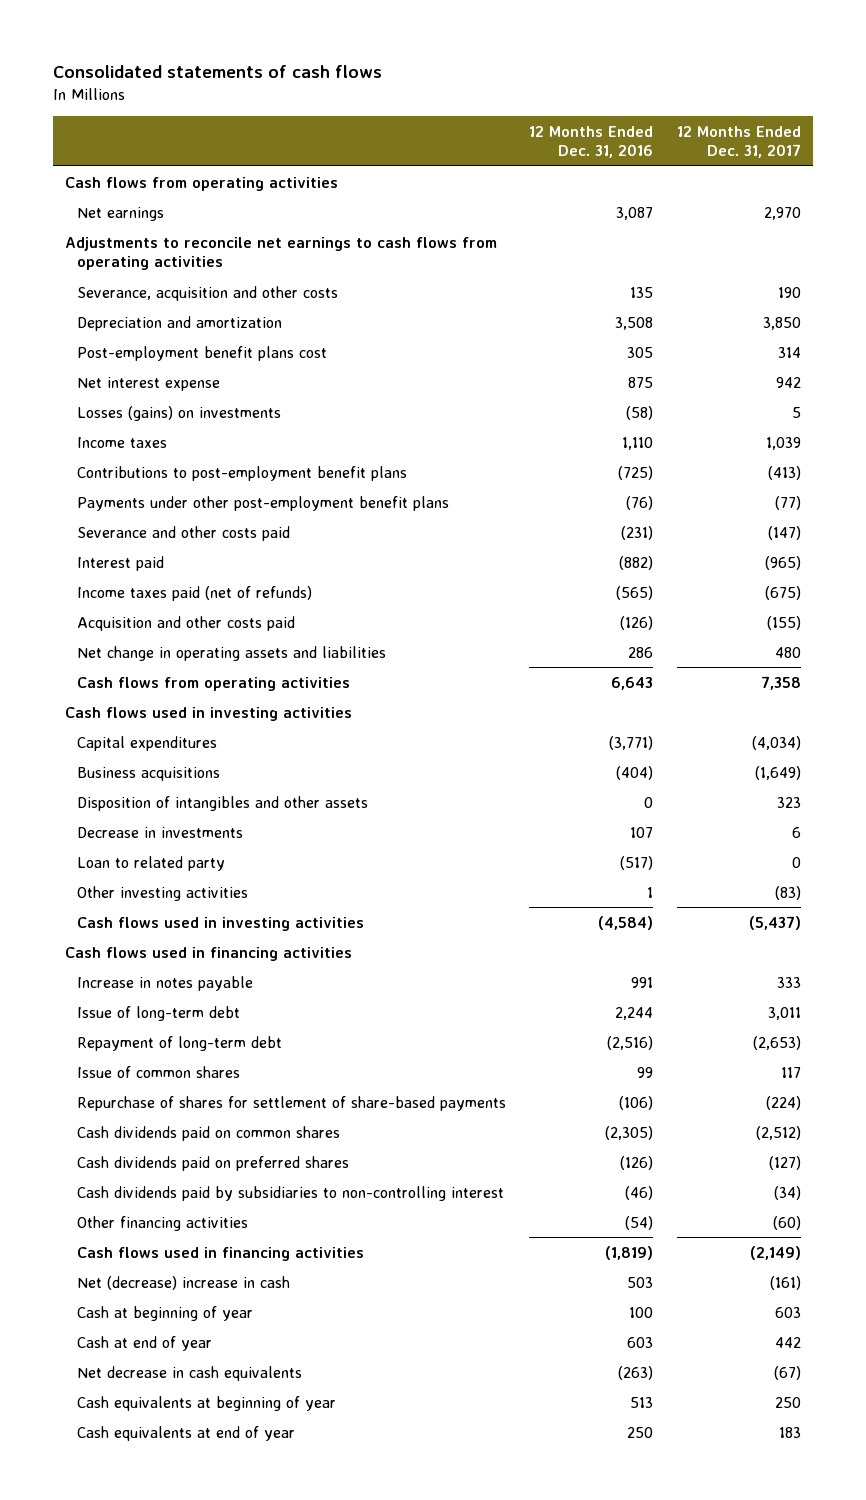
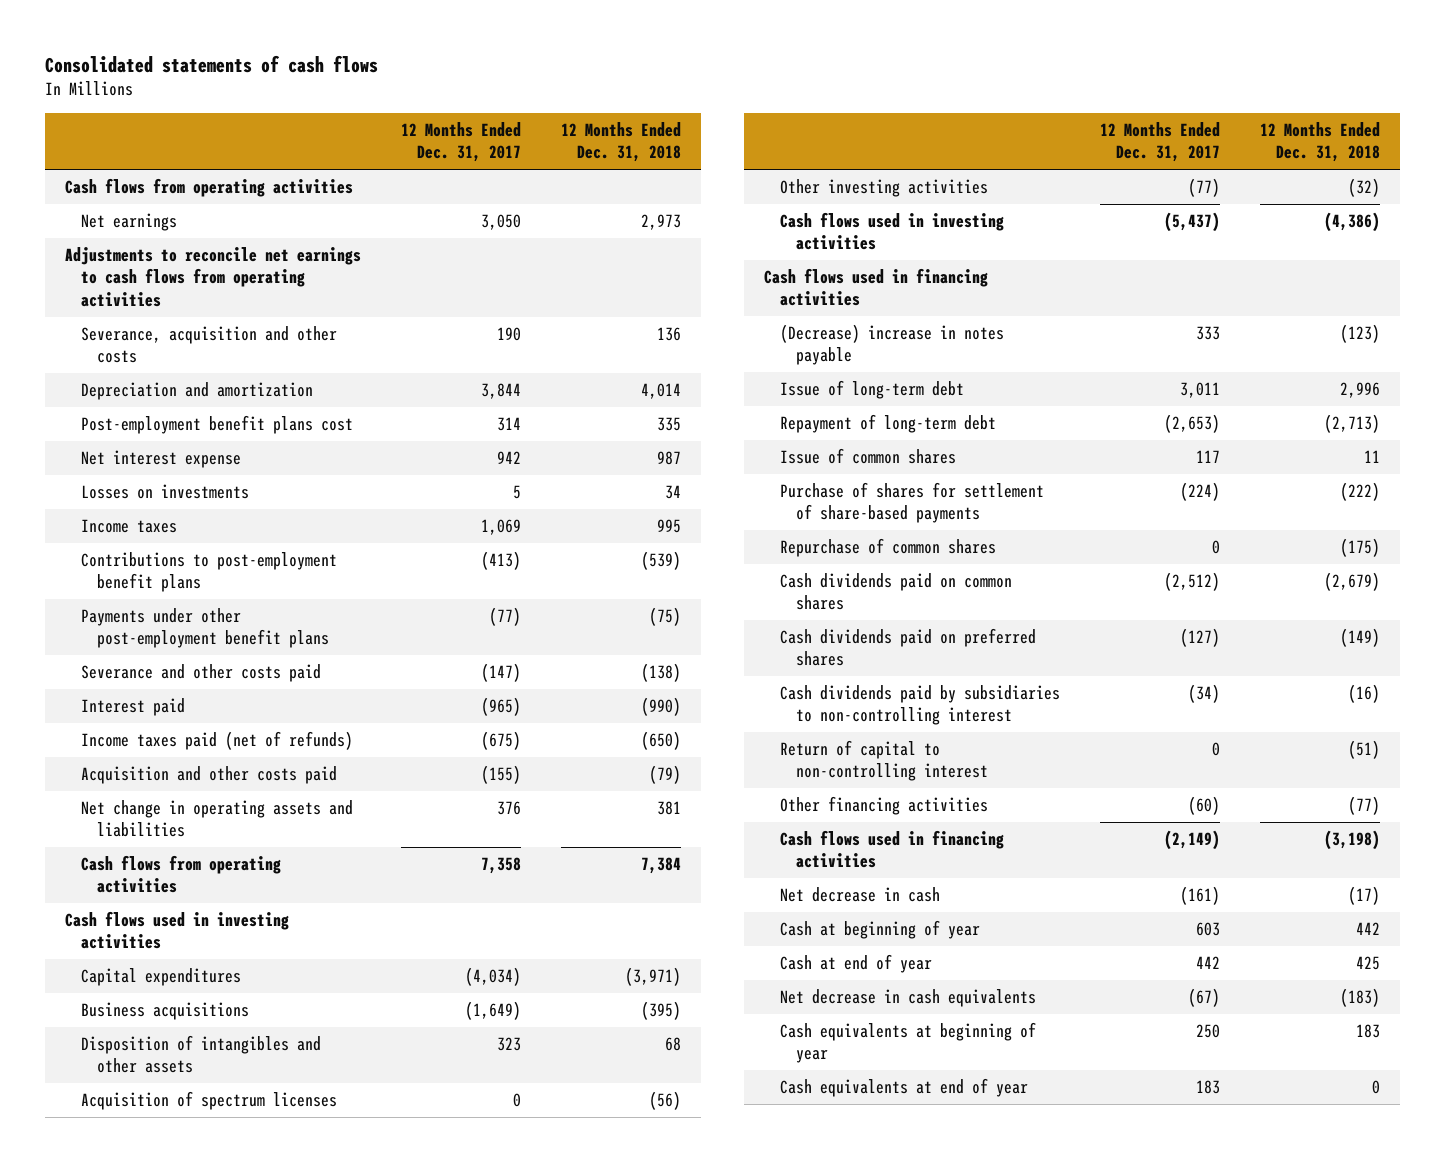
- | 12 Months Ended Dec. 31, 2016 | 12 Months Ended Dec. 31, 2017
+ | 12 Months Ended Dec. 31, 2017 | 12 Months Ended Dec. 31, 2018
- Net earnings | 3,087 | 2,970
+ Net earnings | 3,050 | 2,973
- Depreciation and amortization | 3,508 | 3,850
+ Depreciation and amortization | 3,844 | 4,014
- Losses (gains) on investments | (58) | 5
- Income taxes | 1,110 | 1,039
+ Losses on investments | 5 | 34
+ Income taxes | 1,069 | 995
- Net change in operating assets and liabilities | 286 | 480
+ Net change in operating assets and liabilities | 376 | 381
- Decrease in investments | 107 | 6
- Loan to related party | (517) | 0
- Other investing activities | 1 | (83)
+ Acquisition of spectrum licenses | 0 | (56)
+ Other investing activities | (77) | (32)
- Increase in notes payable | 991 | 333
+ (Decrease) increase in notes payable | 333 | (123)
- Repurchase of shares for settlement of share-based payments | (106) | (224)
+ Purchase of shares for settlement of share-based payments | (224) | (222)
+ Repurchase of common shares | 0 | (175)
+ Return of capital to non-controlling interest | 0 | (51)
- Net (decrease) increase in cash | 503 | (161)
+ Net decrease in cash | (161) | (17)

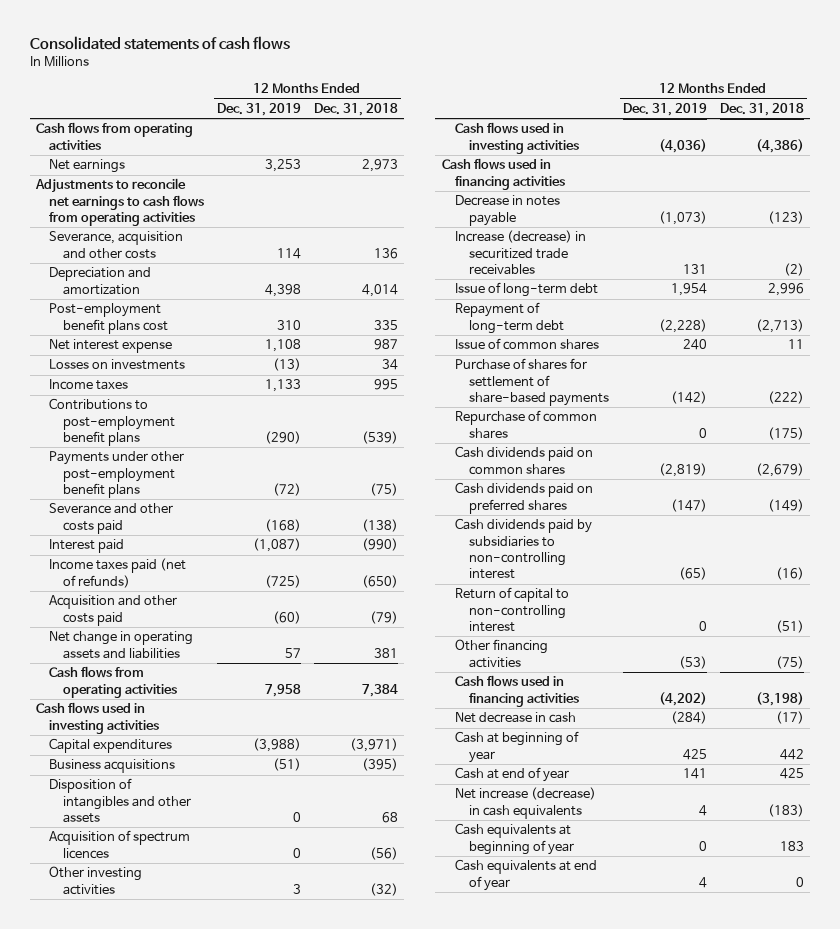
- | 12 Months Ended Dec. 31, 2017 | 12 Months Ended Dec. 31, 2018
+ | 12 Months Ended Dec. 31, 2019 | 12 Months Ended Dec. 31, 2018
- Acquisition of spectrum licenses | 0 | (56)
+ Acquisition of spectrum licences | 0 | (56)
- (Decrease) increase in notes payable | 333 | (123)
+ Decrease in notes payable | (1,073) | (123)
+ Increase (decrease) in securitized trade receivables | 131 | (2)
- Other financing activities | (60) | (77)
+ Other financing activities | (53) | (75)
- Net decrease in cash equivalents | (67) | (183)
+ Net increase (decrease) in cash equivalents | 4 | (183)

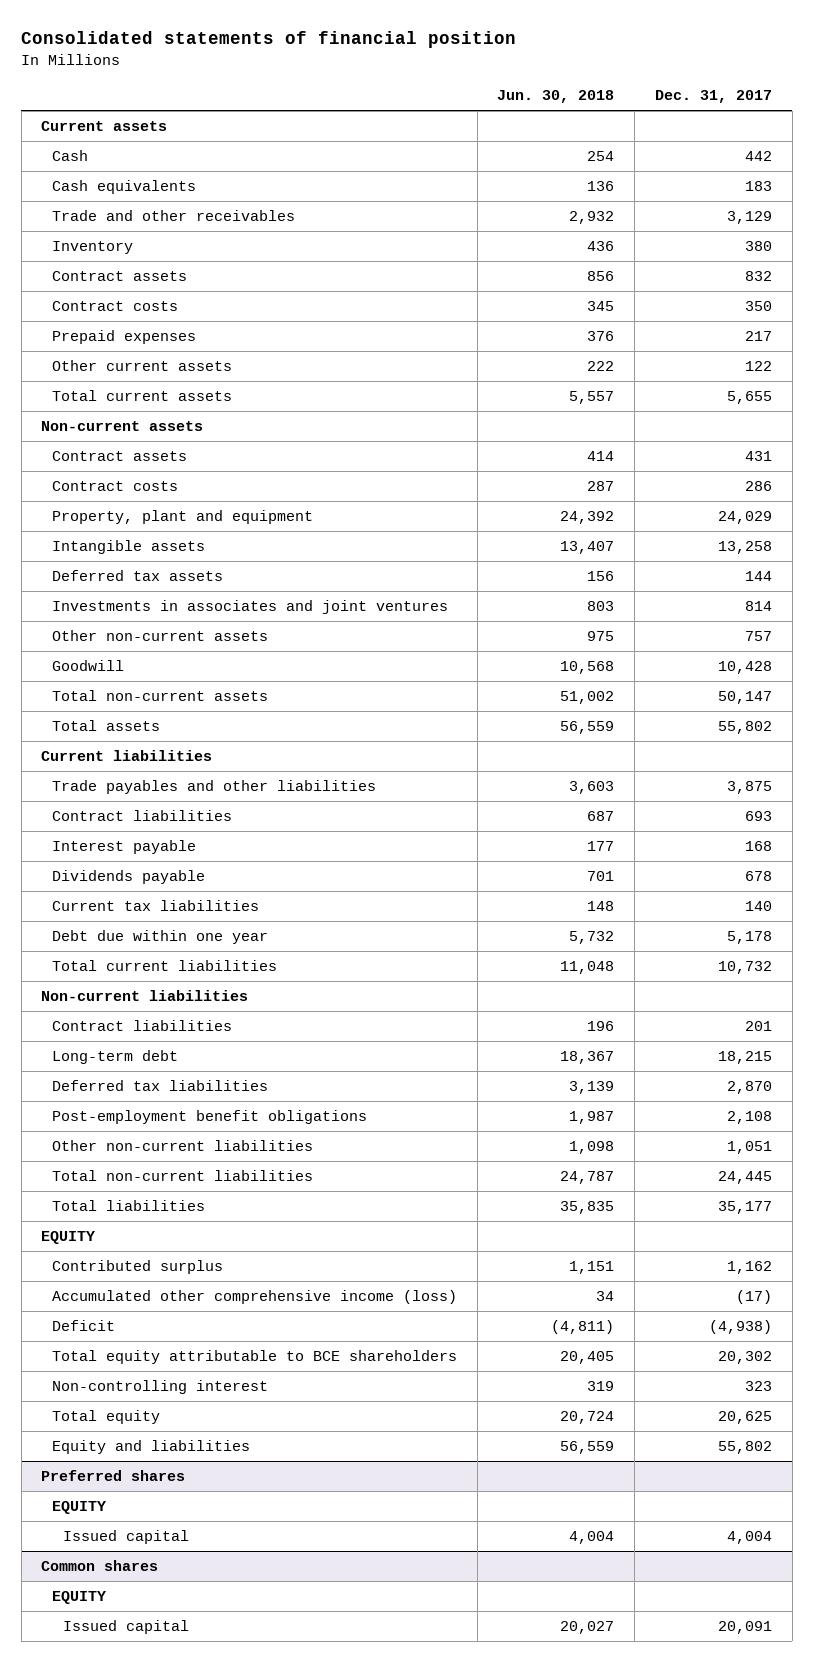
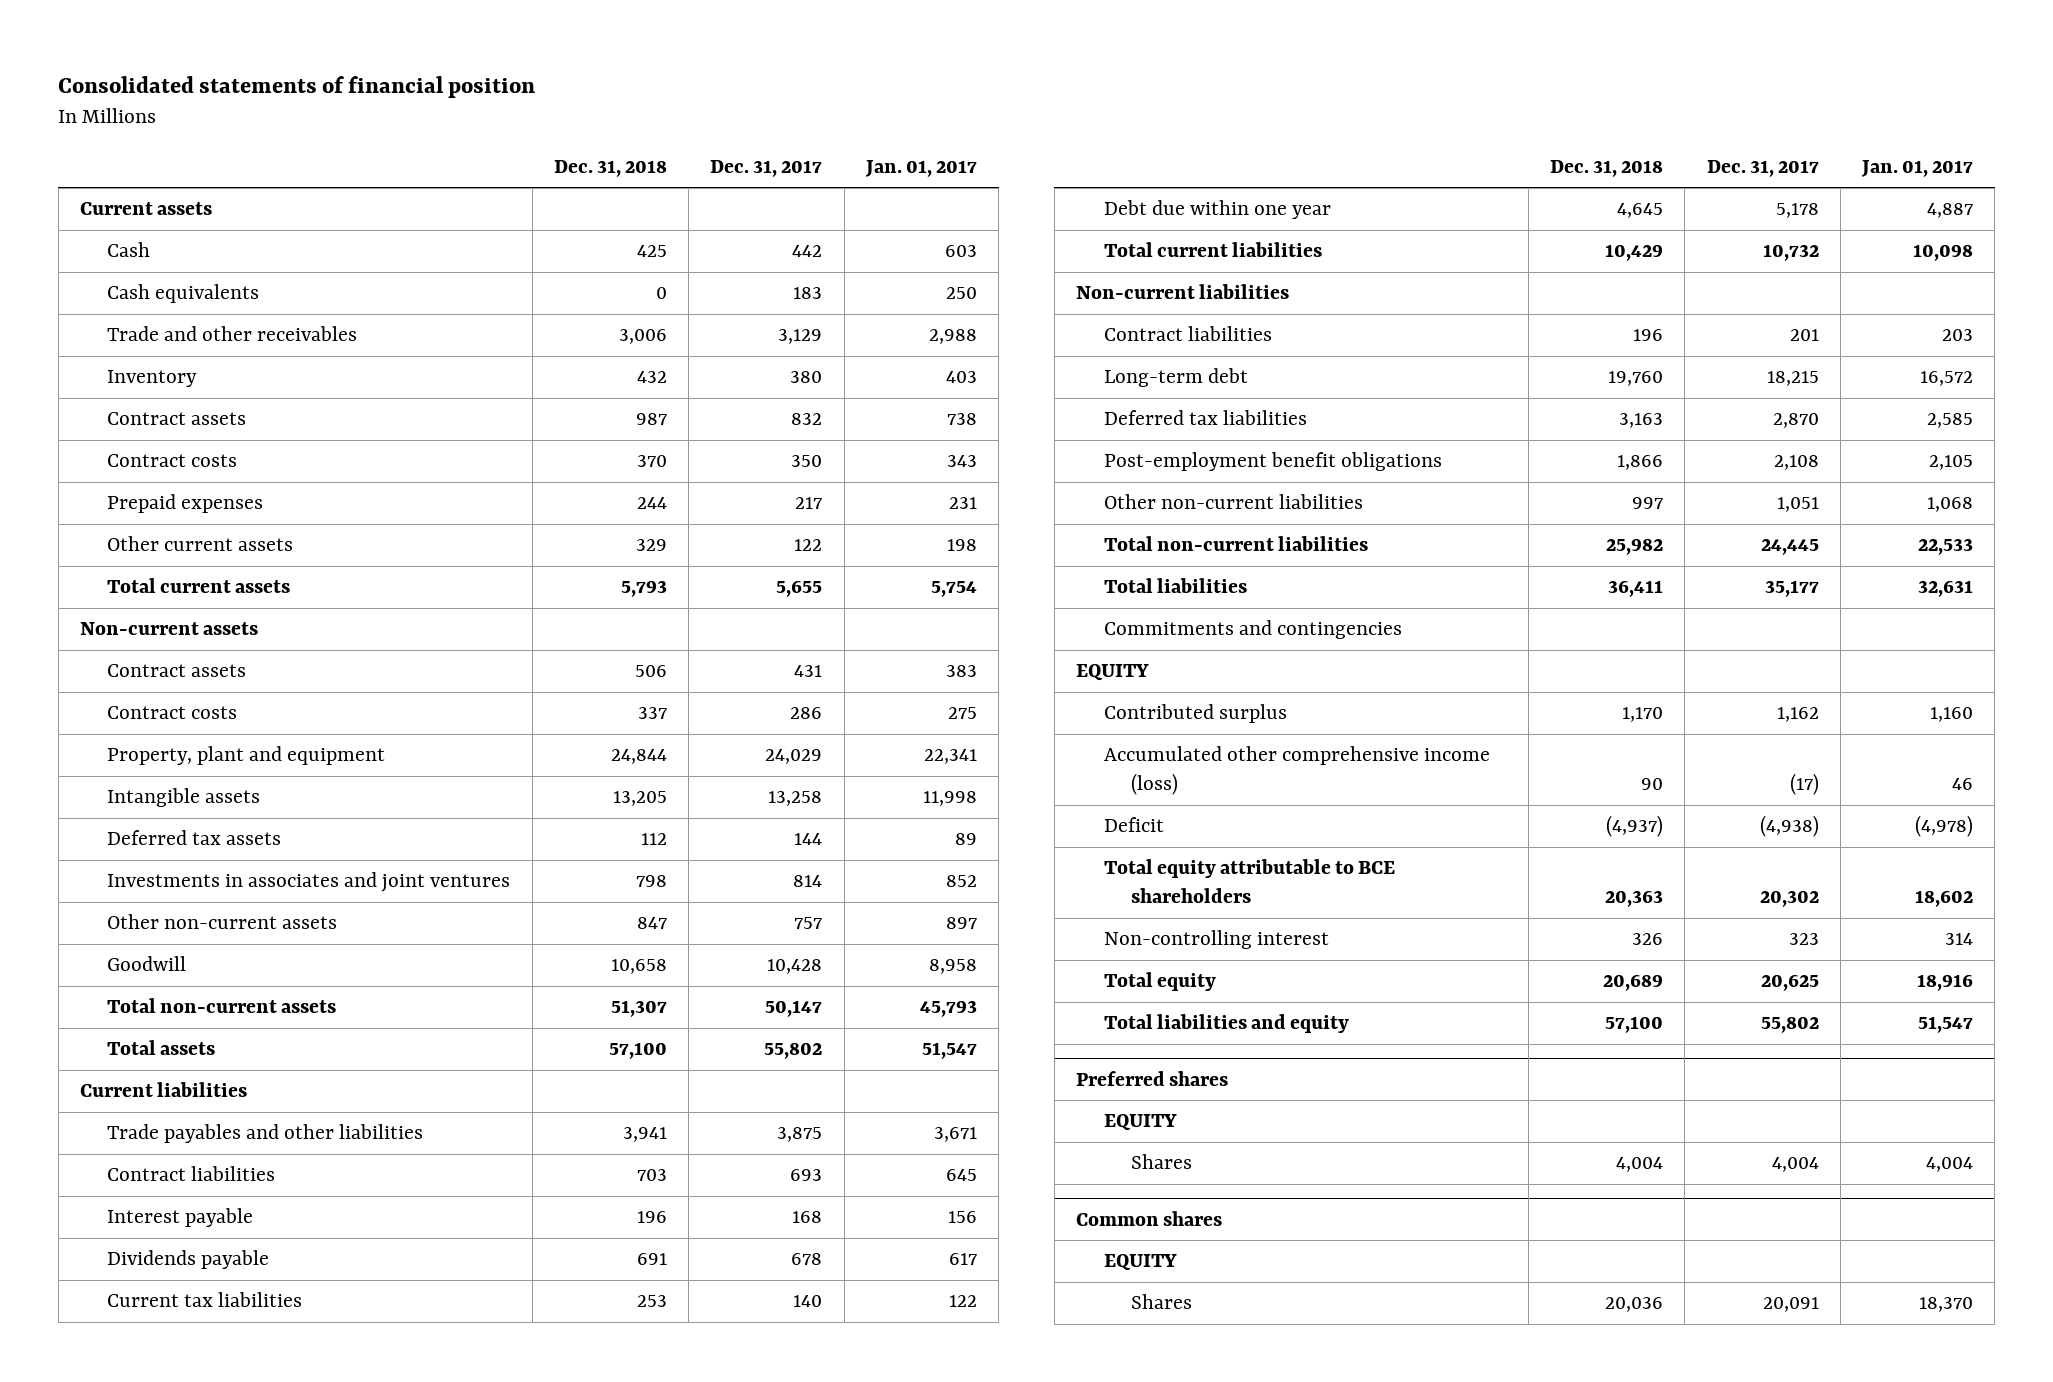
- | Jun. 30, 2018 | Dec. 31, 2017
+ | Dec. 31, 2018 | Dec. 31, 2017 | Jan. 01, 2017
+ Commitments and contingencies
- Equity and liabilities | 56,559 | 55,802
+ Total liabilities and equity | 57,100 | 55,802 | 51,547
@ Preferred shares
- Issued capital | 4,004 | 4,004
+ Shares | 4,004 | 4,004 | 4,004
@ Common shares
- Issued capital | 20,027 | 20,091
+ Shares | 20,036 | 20,091 | 18,370

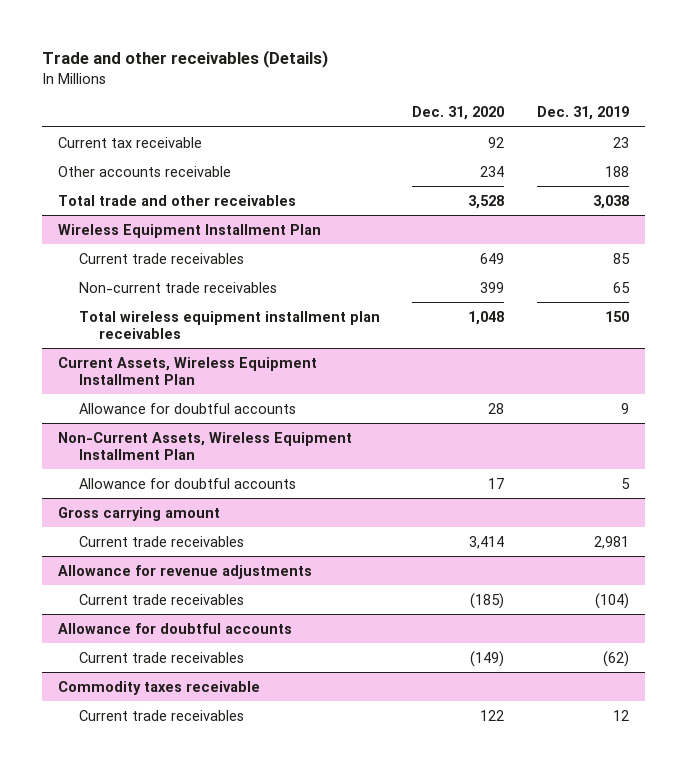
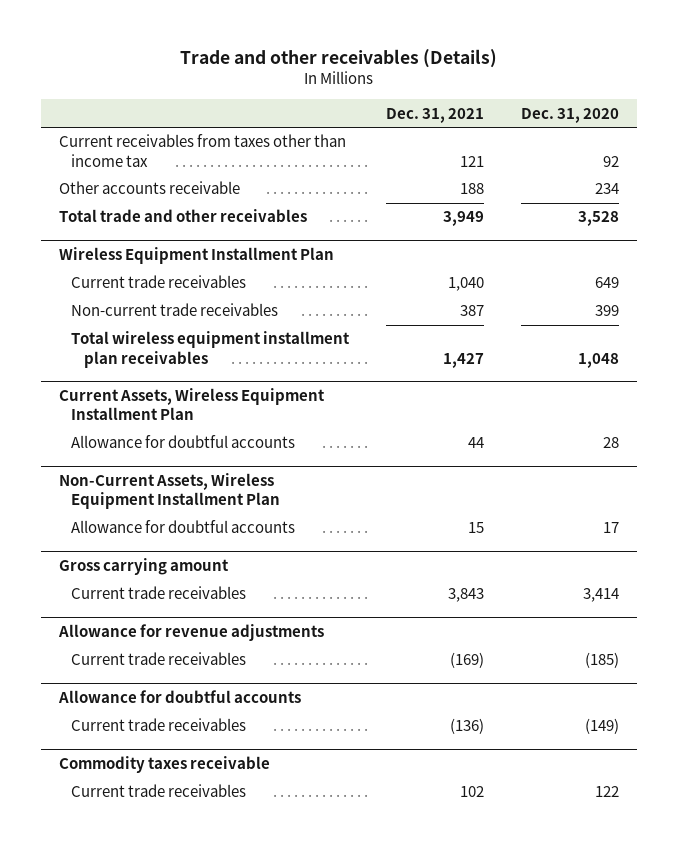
- | Dec. 31, 2020 | Dec. 31, 2019
+ | Dec. 31, 2021 | Dec. 31, 2020
- Current tax receivable | 92 | 23
+ Current receivables from taxes other than income tax | 121 | 92

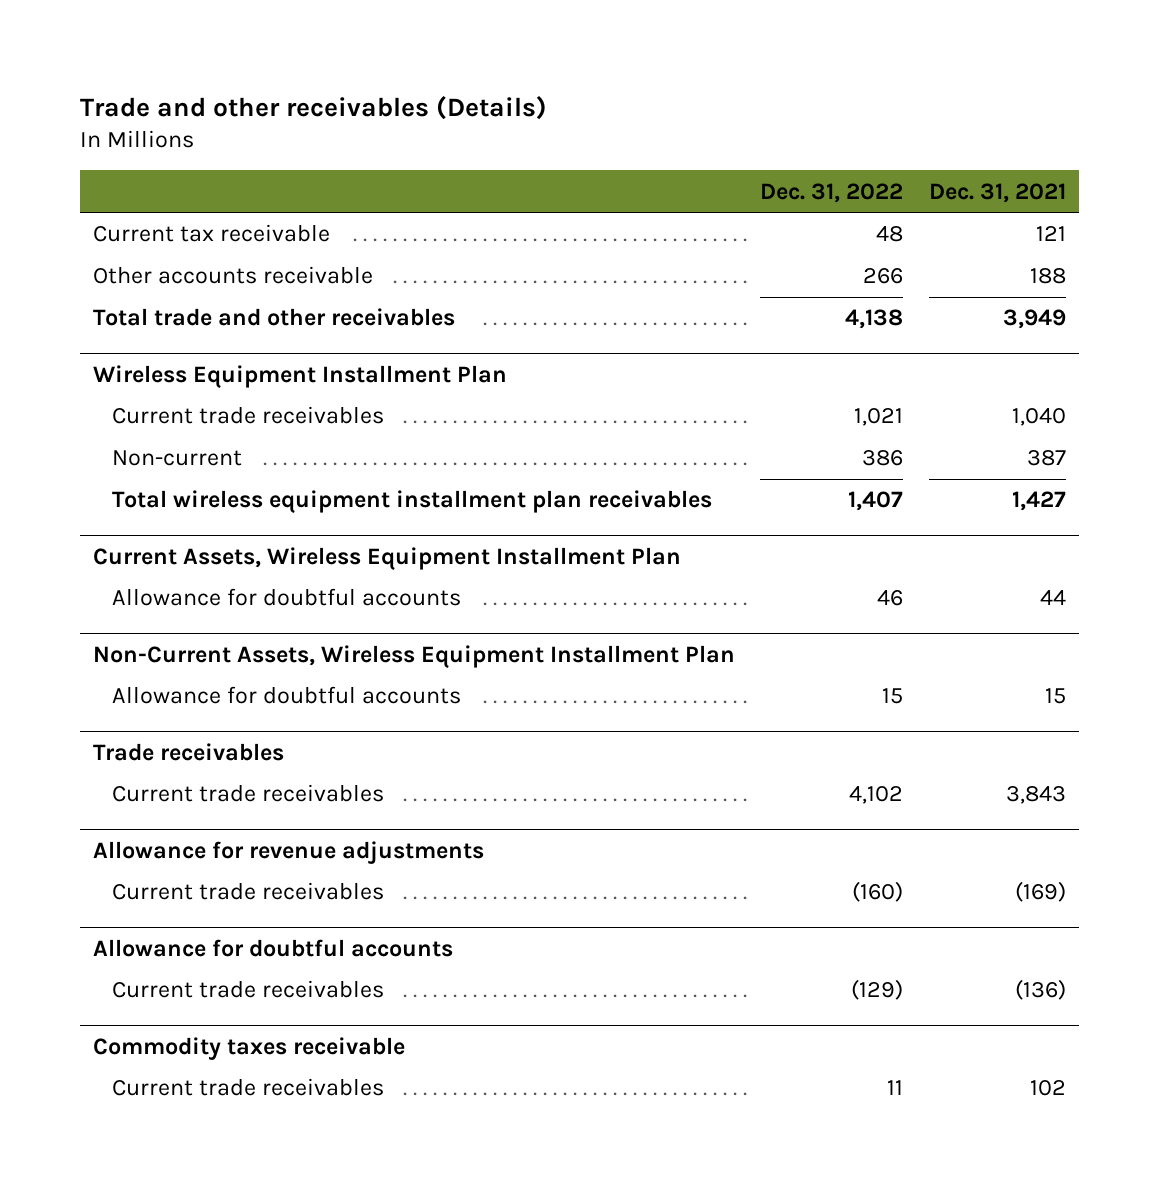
- | Dec. 31, 2021 | Dec. 31, 2020
+ | Dec. 31, 2022 | Dec. 31, 2021
- Current receivables from taxes other than income tax | 121 | 92
+ Current tax receivable | 48 | 121
@ Wireless Equipment Installment Plan
- Non-current trade receivables | 387 | 399
+ Non-current | 386 | 387
- Gross carrying amount
+ Trade receivables

